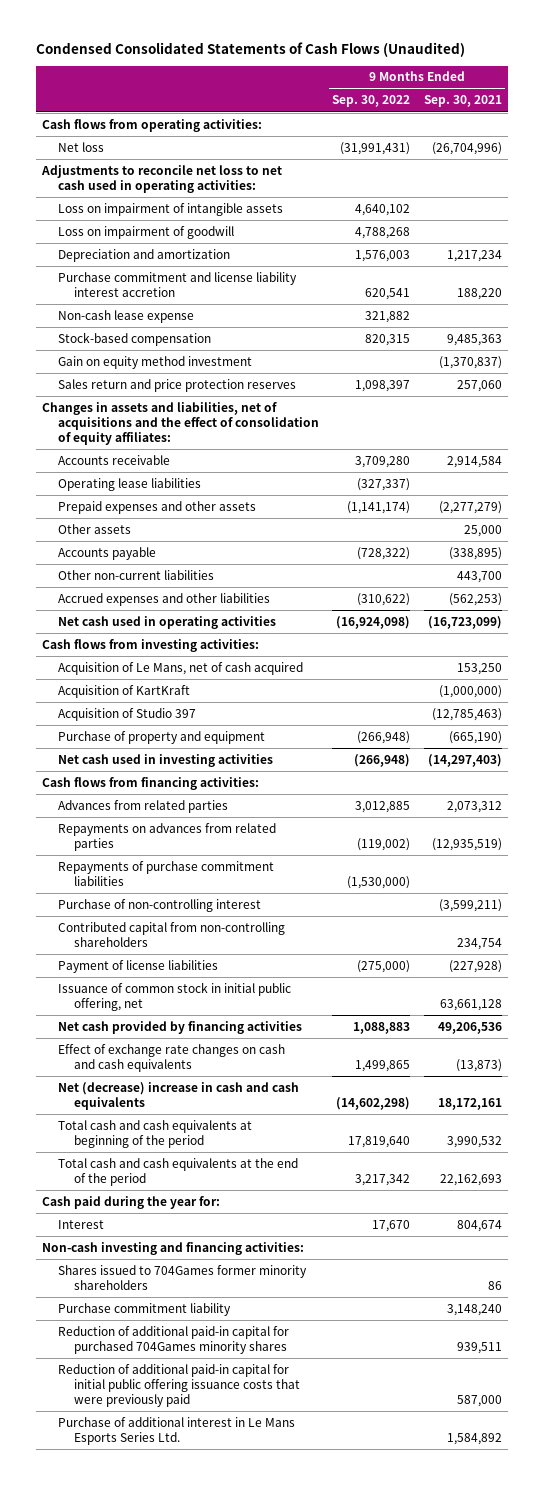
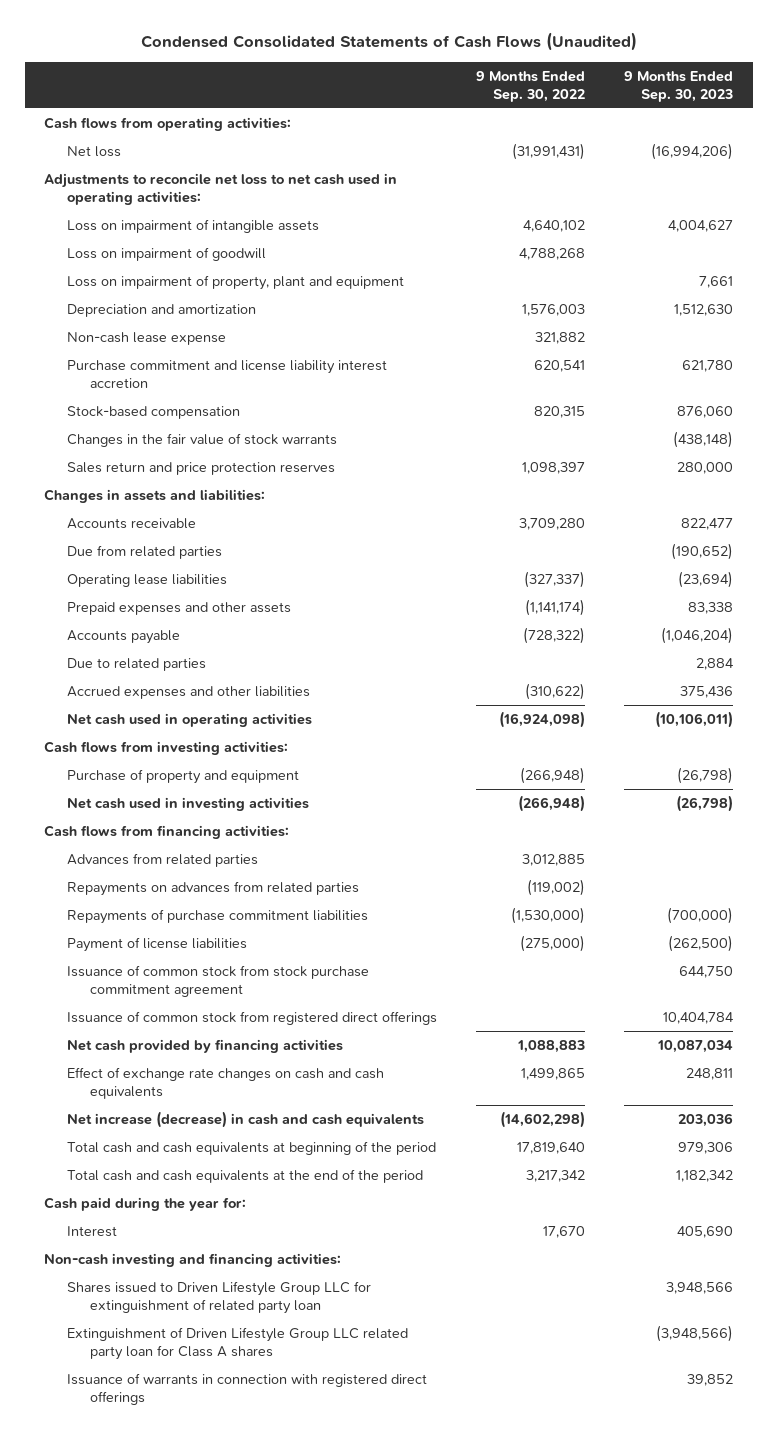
- | 9 Months Ended Sep. 30, 2022 | 9 Months Ended Sep. 30, 2021
+ | 9 Months Ended Sep. 30, 2022 | 9 Months Ended Sep. 30, 2023
+ Loss on impairment of property, plant and equipment | | 7,661
moved down: Purchase commitment and license liability interest accretion | 620,541 | 621,780
- Gain on equity method investment | | (1,370,837)
+ Changes in the fair value of stock warrants | | (438,148)
- Changes in assets and liabilities, net of acquisitions and the effect of consolidation of equity affiliates:
+ Changes in assets and liabilities:
+ Due from related parties | | (190,652)
- Other assets | | 25,000
- Other non-current liabilities | | 443,700
+ Due to related parties | | 2,884
- Acquisition of Le Mans, net of cash acquired | | 153,250
- Acquisition of KartKraft | | (1,000,000)
- Acquisition of Studio 397 | | (12,785,463)
- Purchase of non-controlling interest | | (3,599,211)
- Contributed capital from non-controlling shareholders | | 234,754
- Issuance of common stock in initial public offering, net | | 63,661,128
+ Issuance of common stock from stock purchase commitment agreement | | 644,750
+ Issuance of common stock from registered direct offerings | | 10,404,784
- Net (decrease) increase in cash and cash equivalents | (14,602,298) | 18,172,161
+ Net increase (decrease) in cash and cash equivalents | (14,602,298) | 203,036
- Shares issued to 704Games former minority shareholders | | 86
- Purchase commitment liability | | 3,148,240
- Reduction of additional paid-in capital for purchased 704Games minority shares | | 939,511
- Reduction of additional paid-in capital for initial public offering issuance costs that were previously paid | | 587,000
- Purchase of additional interest in Le Mans Esports Series Ltd. | | 1,584,892
+ Shares issued to Driven Lifestyle Group LLC for extinguishment of related party loan | | 3,948,566
+ Extinguishment of Driven Lifestyle Group LLC related party loan for Class A shares | | (3,948,566)
+ Issuance of warrants in connection with registered direct offerings | | 39,852

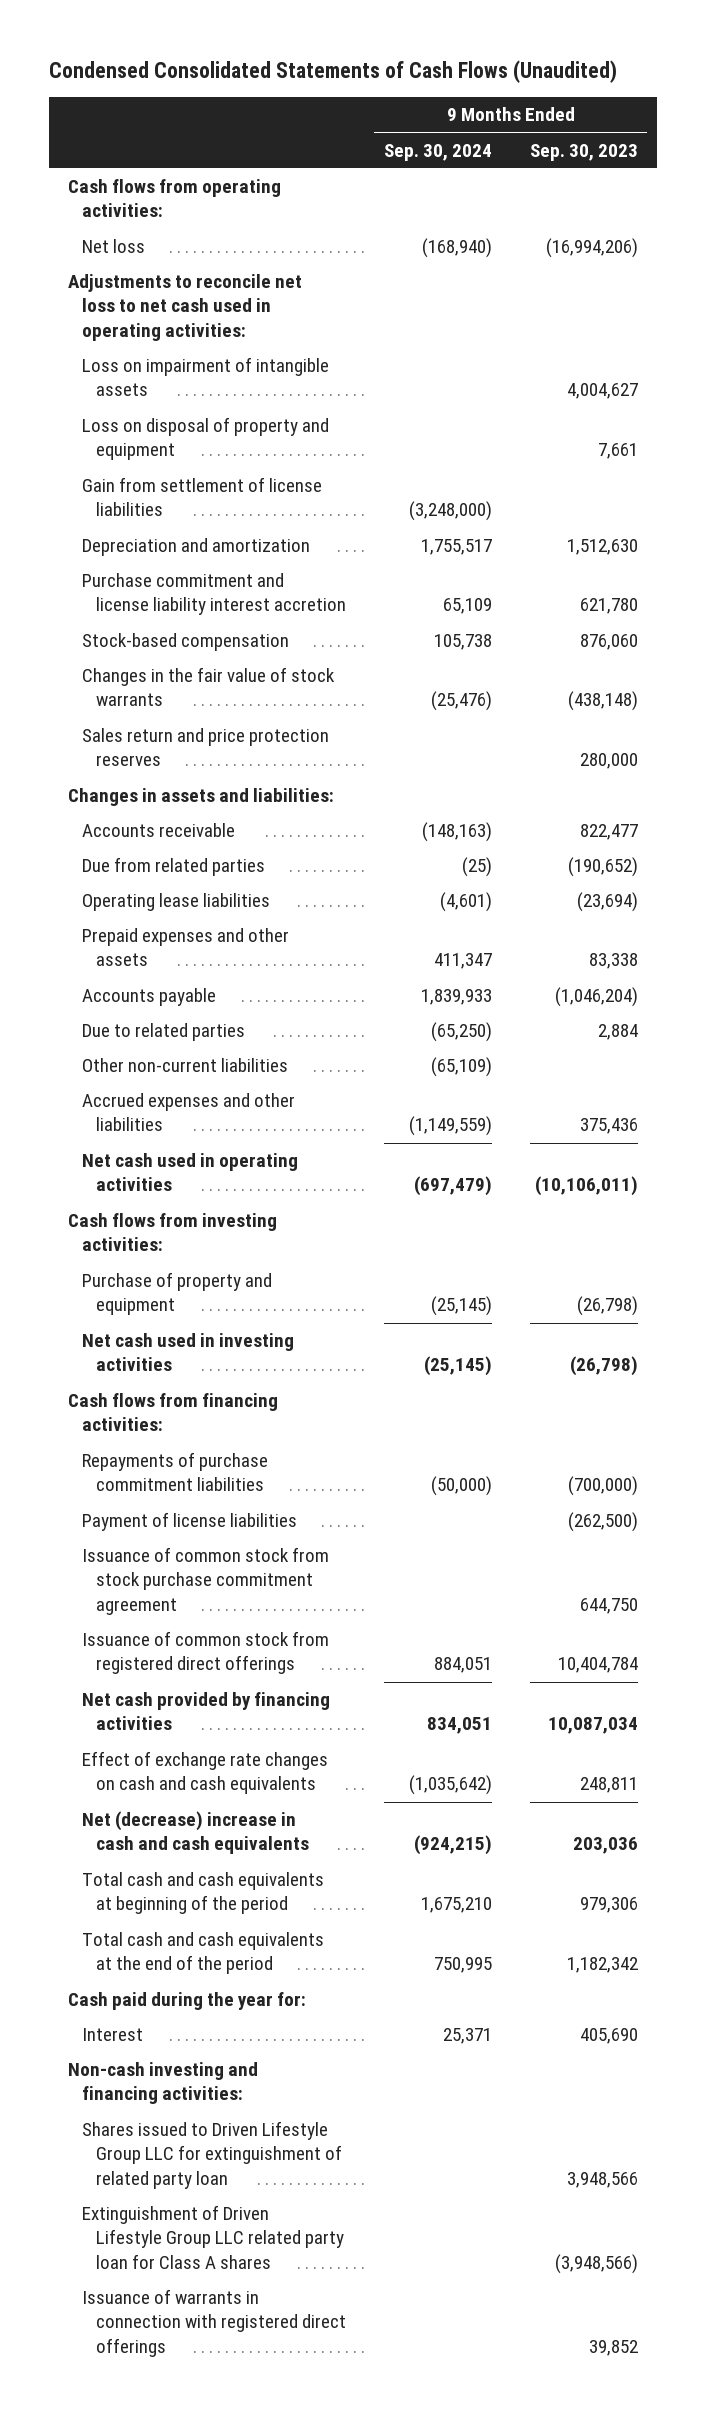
- | 9 Months Ended Sep. 30, 2022 | 9 Months Ended Sep. 30, 2023
+ | 9 Months Ended Sep. 30, 2024 | 9 Months Ended Sep. 30, 2023
- Loss on impairment of goodwill | 4,788,268 |
- Loss on impairment of property, plant and equipment | | 7,661
+ Loss on disposal of property and equipment | | 7,661
+ Gain from settlement of license liabilities | (3,248,000) |
- Non-cash lease expense | 321,882 |
+ Other non-current liabilities | (65,109) |
- Advances from related parties | 3,012,885 |
- Repayments on advances from related parties | (119,002) |
- Net increase (decrease) in cash and cash equivalents | (14,602,298) | 203,036
+ Net (decrease) increase in cash and cash equivalents | (924,215) | 203,036

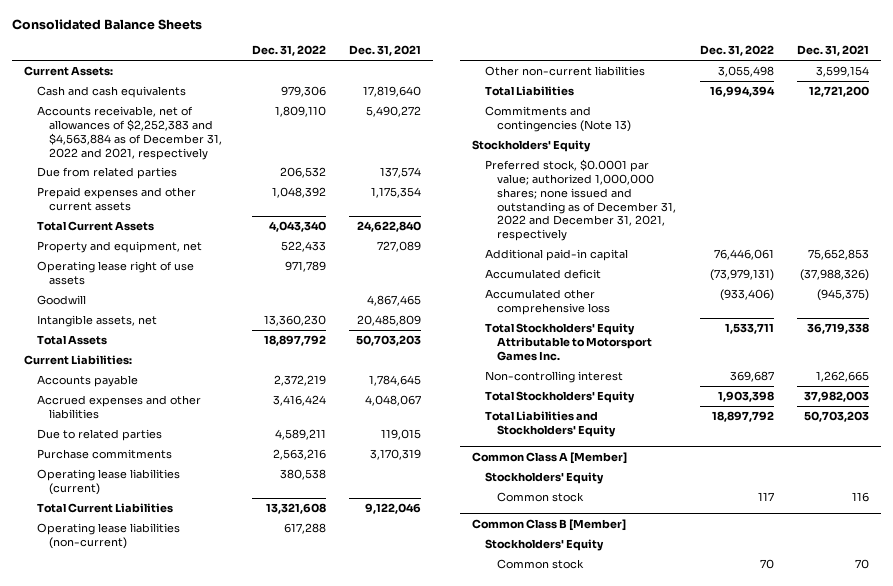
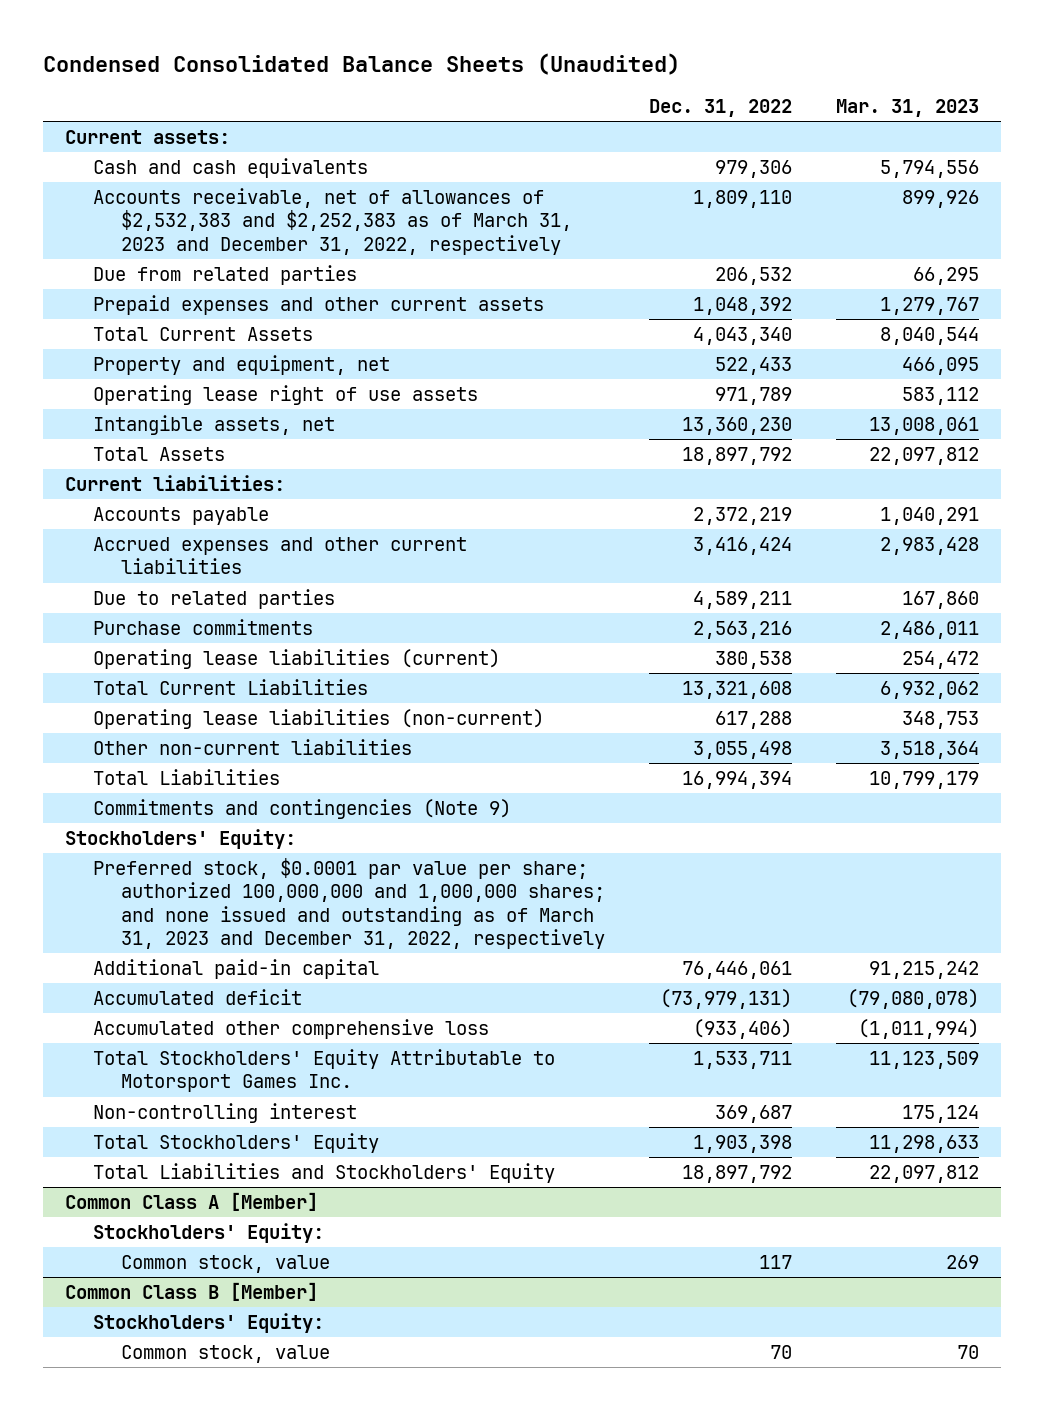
- Consolidated Balance Sheets
+ Condensed Consolidated Balance Sheets (Unaudited)
- | Dec. 31, 2022 | Dec. 31, 2021
+ | Dec. 31, 2022 | Mar. 31, 2023
- Current Assets:
+ Current assets:
- Accounts receivable, net of allowances of $2,252,383 and $4,563,884 as of December 31, 2022 and 2021, respectively | 1,809,110 | 5,490,272
+ Accounts receivable, net of allowances of $2,532,383 and $2,252,383 as of March 31, 2023 and December 31, 2022, respectively | 1,809,110 | 899,926
- Goodwill | | 4,867,465
- Current Liabilities:
+ Current liabilities:
- Accrued expenses and other liabilities | 3,416,424 | 4,048,067
+ Accrued expenses and other current liabilities | 3,416,424 | 2,983,428
- Commitments and contingencies (Note 13)
- Stockholders' Equity
- Preferred stock, $0.0001 par value; authorized 1,000,000 shares; none issued and outstanding as of December 31, 2022 and December 31, 2021, respectively
+ Commitments and contingencies (Note 9)
+ Stockholders' Equity:
+ Preferred stock, $0.0001 par value per share; authorized 100,000,000 and 1,000,000 shares; and none issued and outstanding as of March 31, 2023 and December 31, 2022, respectively
@ Common Class A [Member]
- Stockholders' Equity
- Common stock | 117 | 116
+ Stockholders' Equity:
+ Common stock, value | 117 | 269
@ Common Class B [Member]
- Stockholders' Equity
- Common stock | 70 | 70
+ Stockholders' Equity:
+ Common stock, value | 70 | 70

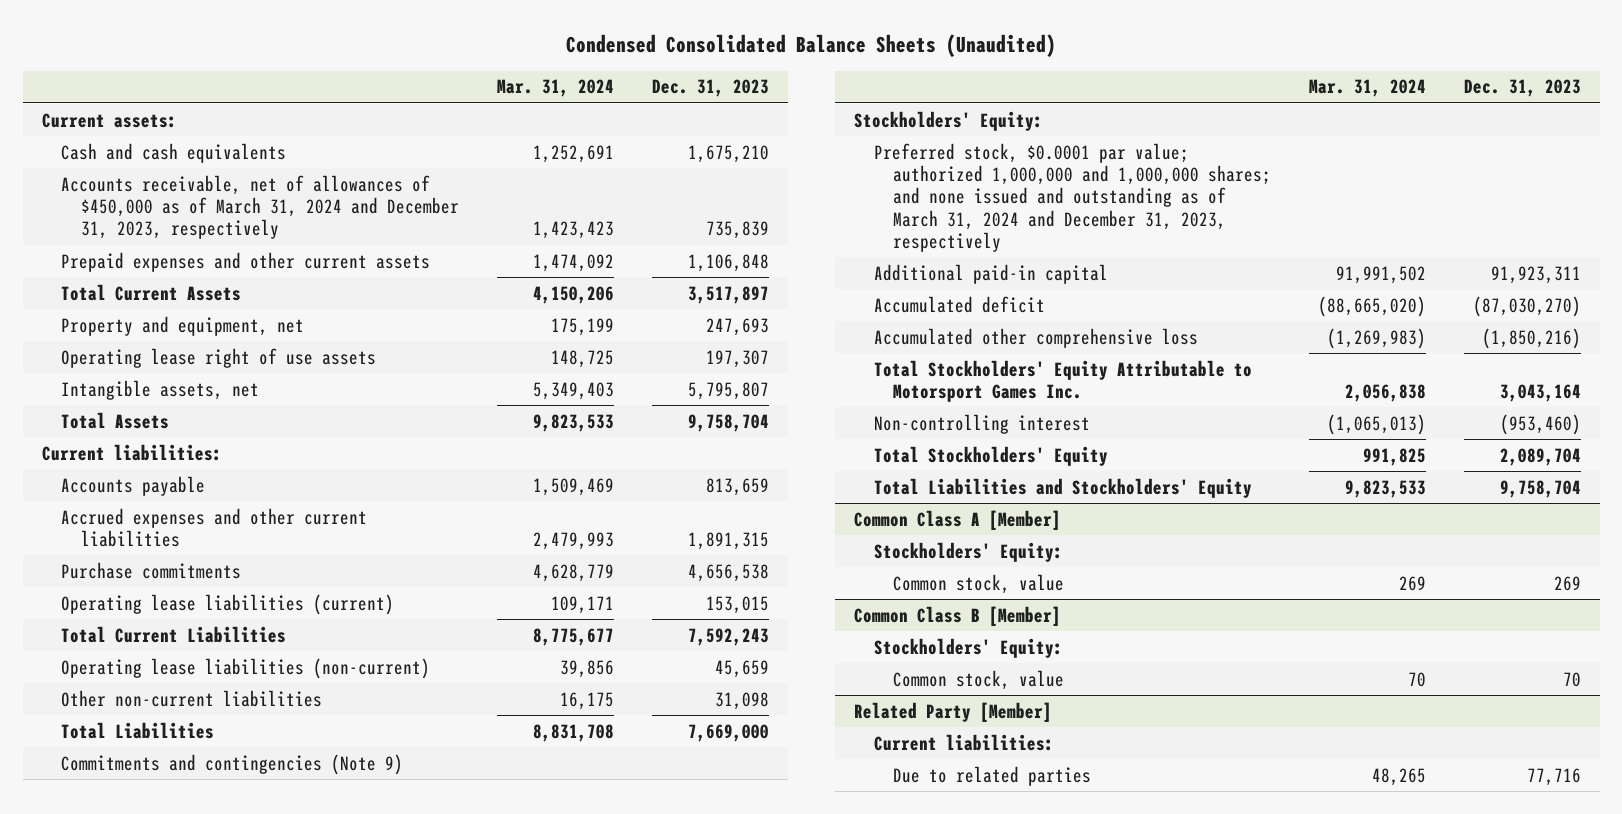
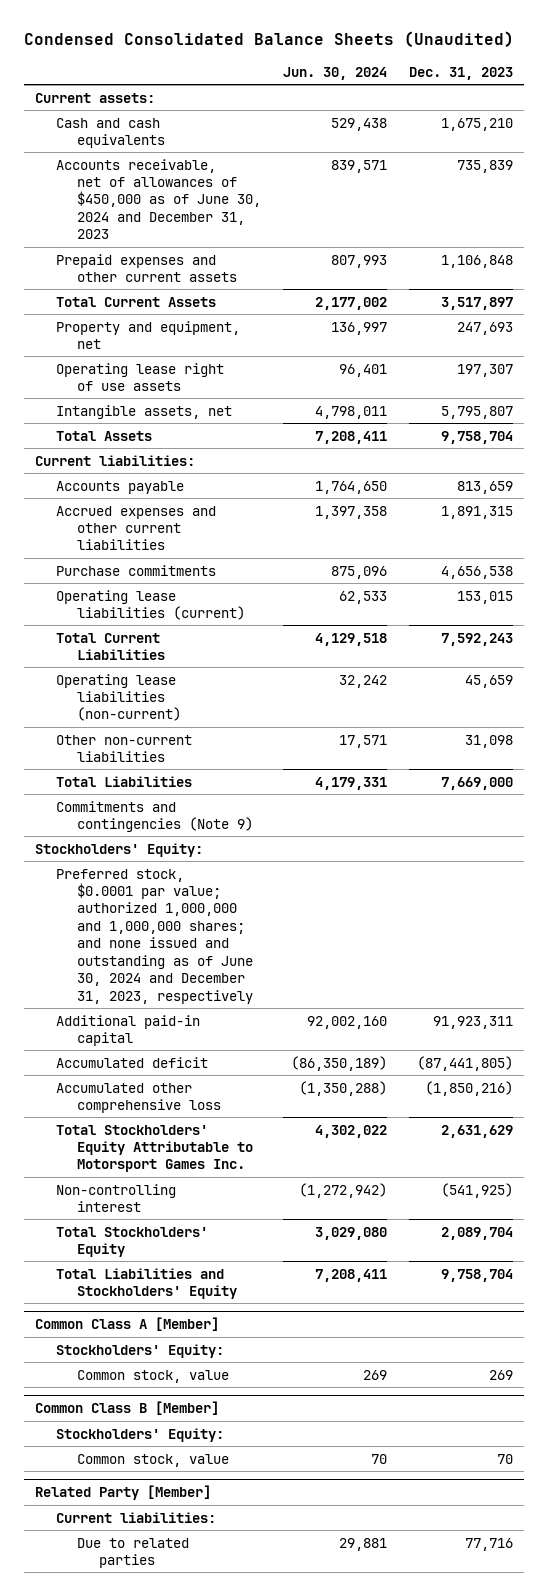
- | Mar. 31, 2024 | Dec. 31, 2023
+ | Jun. 30, 2024 | Dec. 31, 2023
- Accounts receivable, net of allowances of $450,000 as of March 31, 2024 and December 31, 2023, respectively | 1,423,423 | 735,839
+ Accounts receivable, net of allowances of $450,000 as of June 30, 2024 and December 31, 2023 | 839,571 | 735,839
- Preferred stock, $0.0001 par value; authorized 1,000,000 and 1,000,000 shares; and none issued and outstanding as of March 31, 2024 and December 31, 2023, respectively
+ Preferred stock, $0.0001 par value; authorized 1,000,000 and 1,000,000 shares; and none issued and outstanding as of June 30, 2024 and December 31, 2023, respectively
- Accumulated deficit | (88,665,020) | (87,030,270)
+ Accumulated deficit | (86,350,189) | (87,441,805)
- Total Stockholders' Equity Attributable to Motorsport Games Inc. | 2,056,838 | 3,043,164
- Non-controlling interest | (1,065,013) | (953,460)
+ Total Stockholders' Equity Attributable to Motorsport Games Inc. | 4,302,022 | 2,631,629
+ Non-controlling interest | (1,272,942) | (541,925)

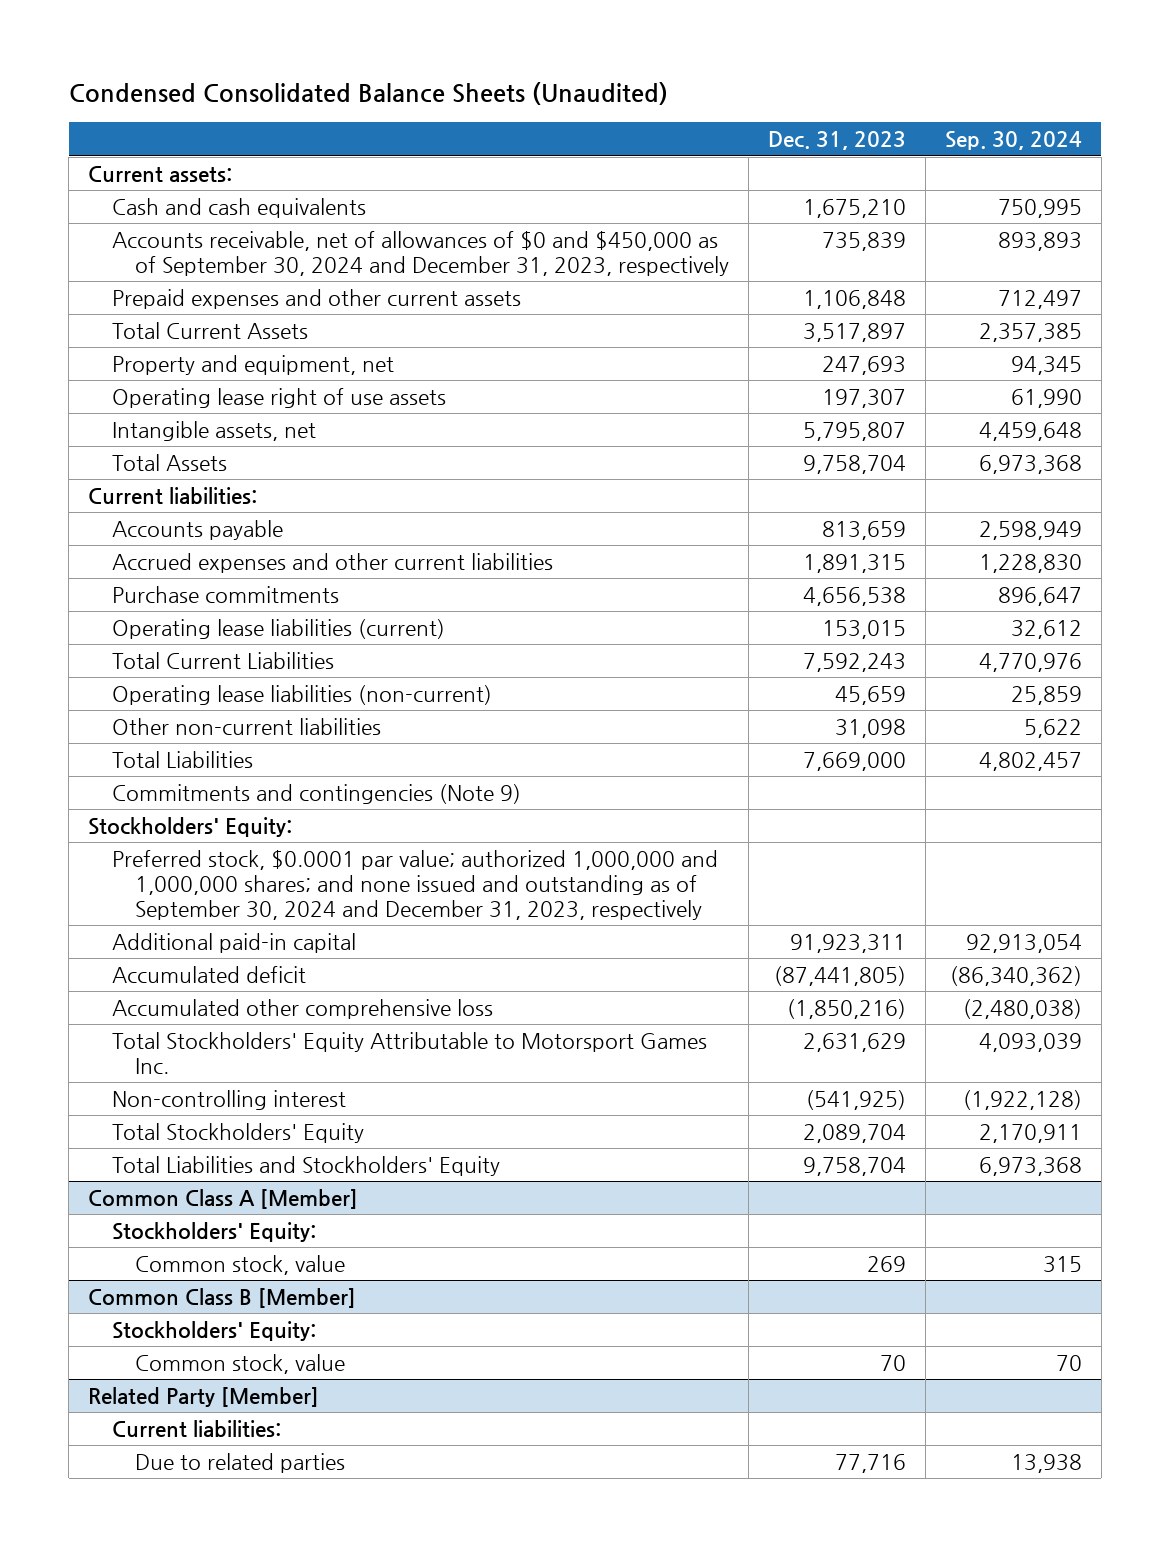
- | Jun. 30, 2024 | Dec. 31, 2023
+ | Dec. 31, 2023 | Sep. 30, 2024
- Accounts receivable, net of allowances of $450,000 as of June 30, 2024 and December 31, 2023 | 839,571 | 735,839
+ Accounts receivable, net of allowances of $0 and $450,000 as of September 30, 2024 and December 31, 2023, respectively | 735,839 | 893,893
- Preferred stock, $0.0001 par value; authorized 1,000,000 and 1,000,000 shares; and none issued and outstanding as of June 30, 2024 and December 31, 2023, respectively
+ Preferred stock, $0.0001 par value; authorized 1,000,000 and 1,000,000 shares; and none issued and outstanding as of September 30, 2024 and December 31, 2023, respectively

